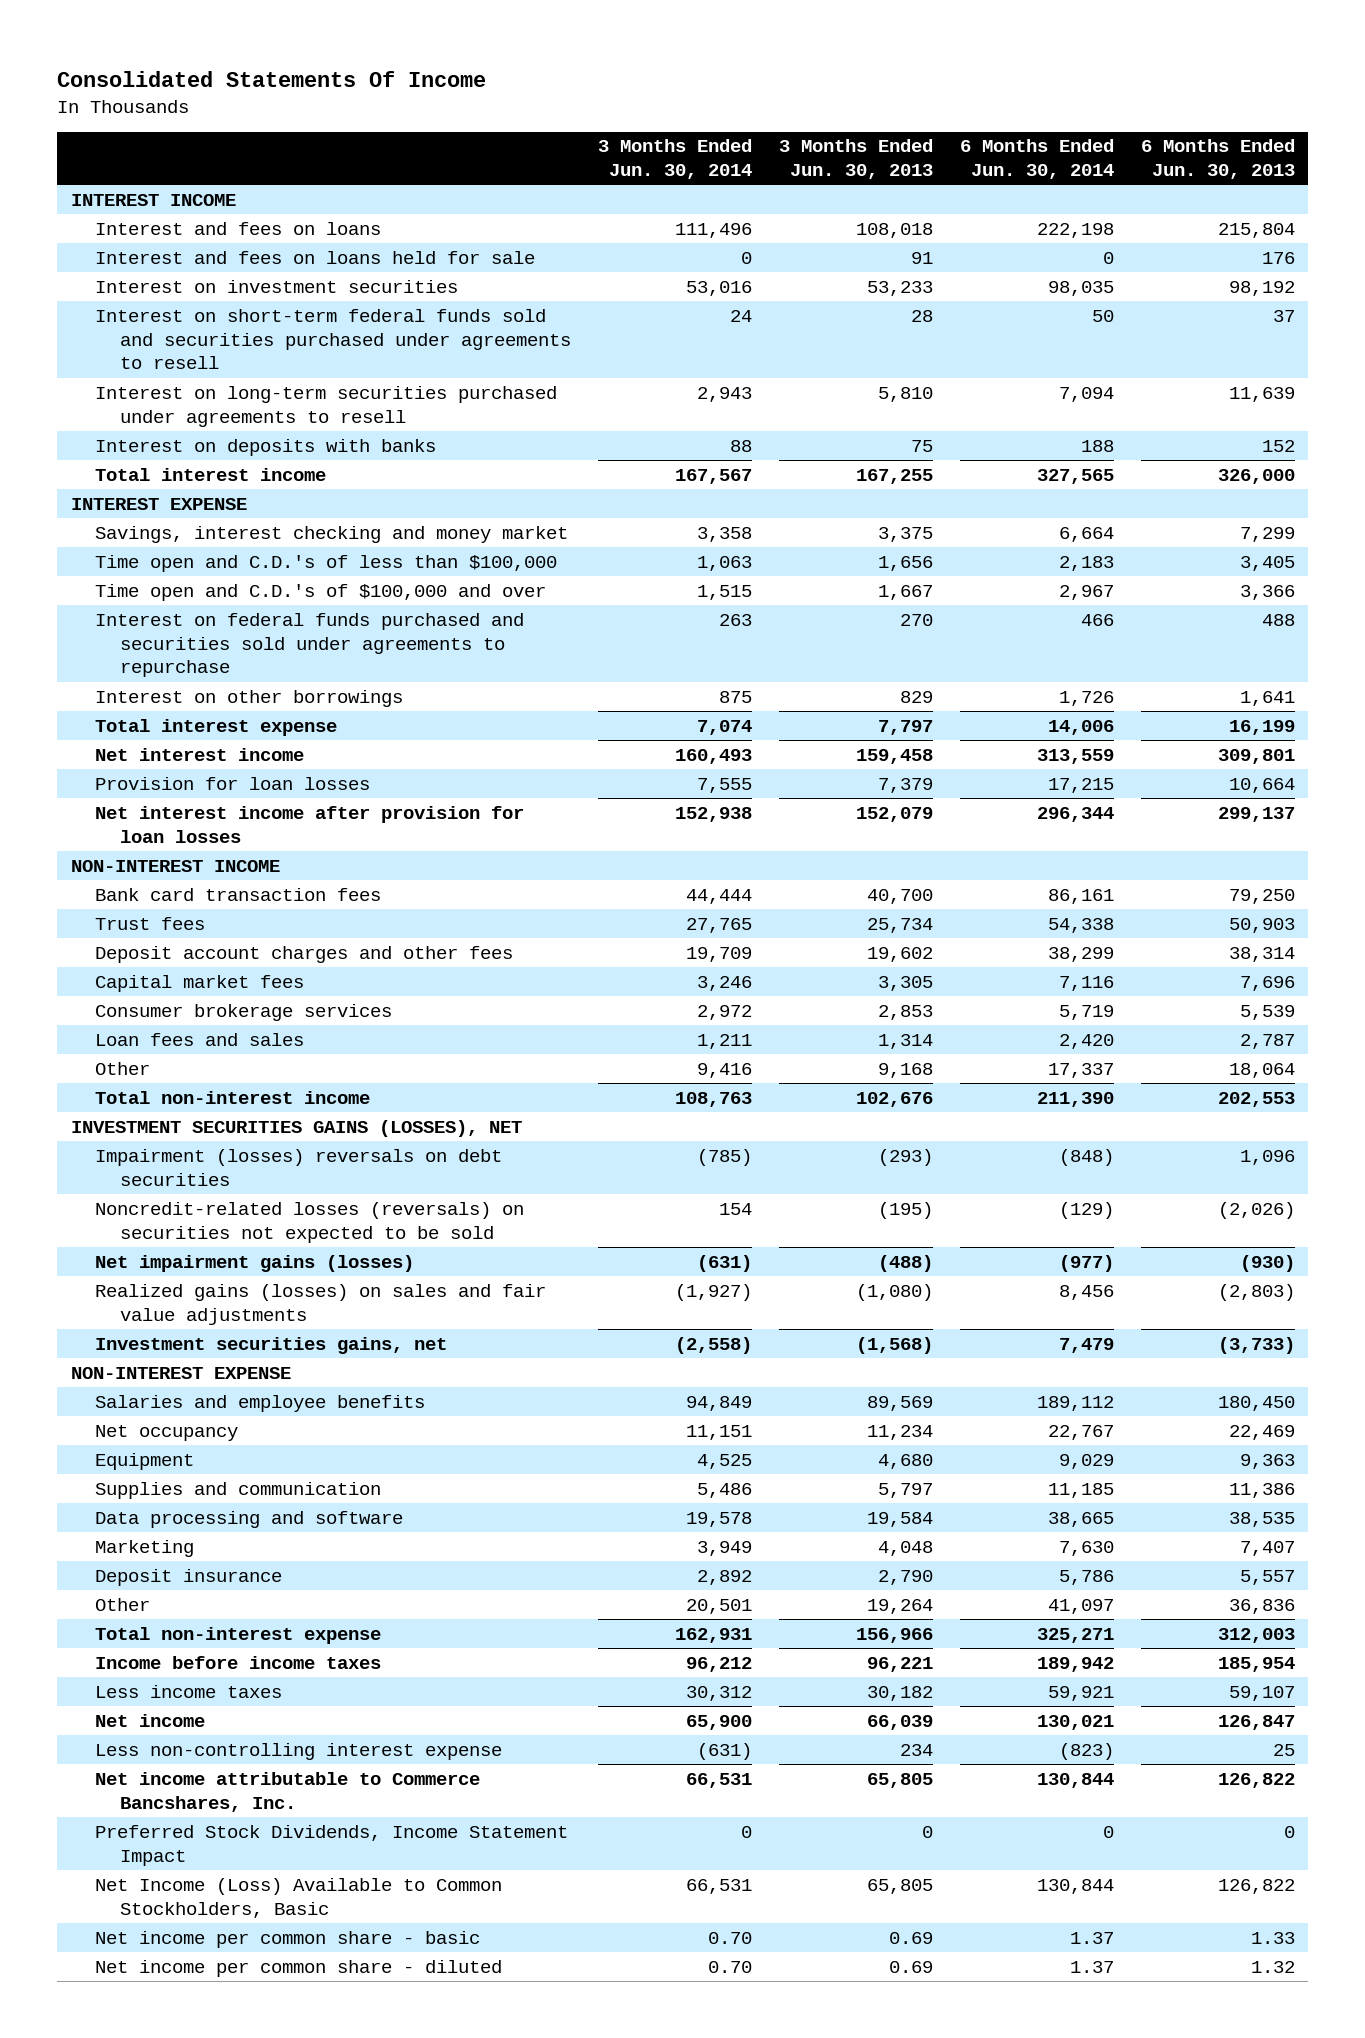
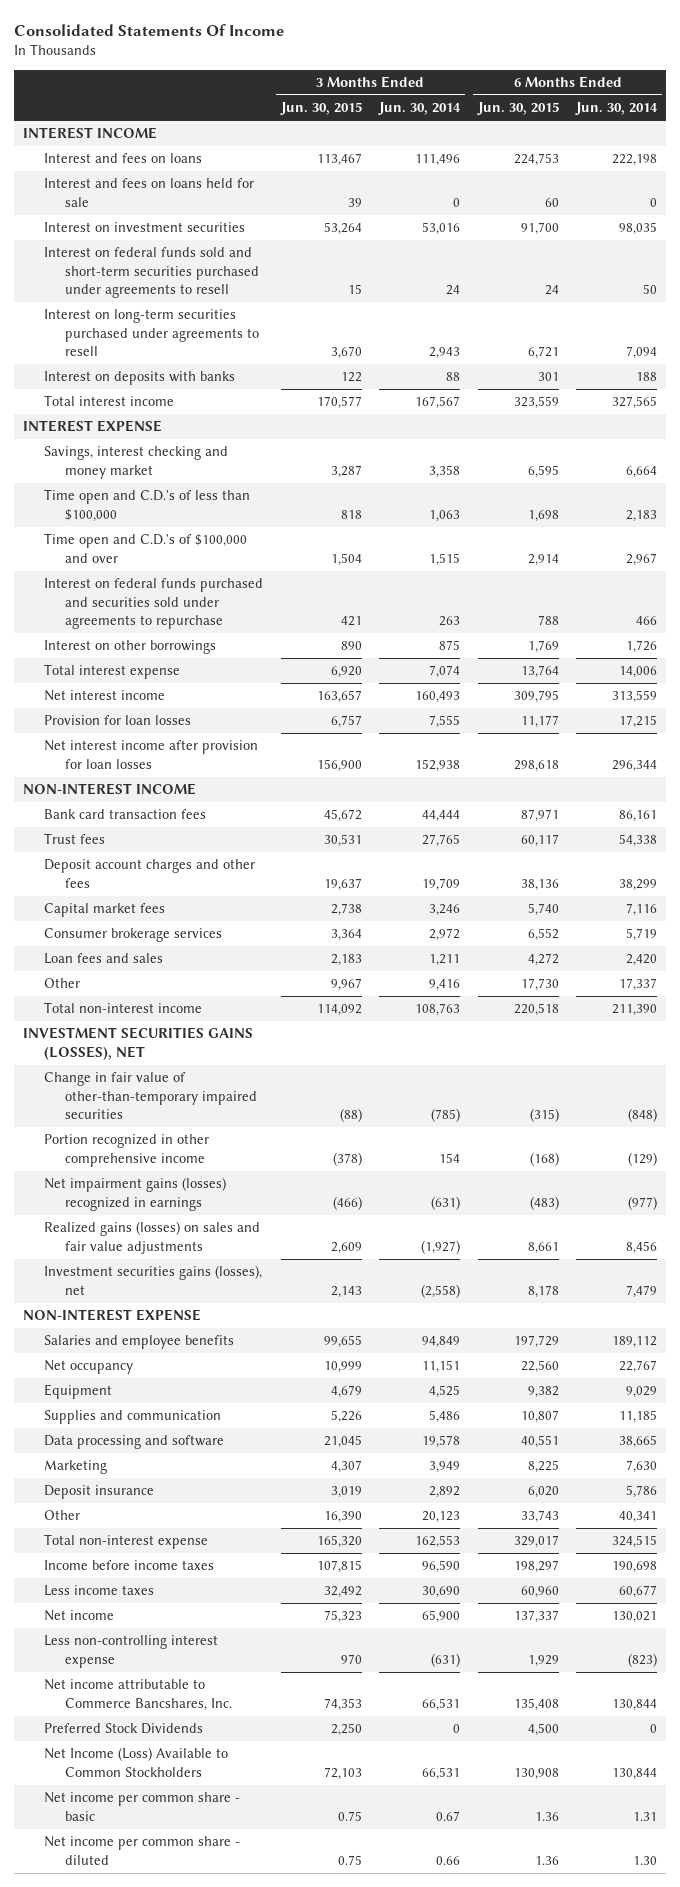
- | 3 Months Ended Jun. 30, 2014 | 3 Months Ended Jun. 30, 2013 | 6 Months Ended Jun. 30, 2014 | 6 Months Ended Jun. 30, 2013
+ | 3 Months Ended Jun. 30, 2015 | 3 Months Ended Jun. 30, 2014 | 6 Months Ended Jun. 30, 2015 | 6 Months Ended Jun. 30, 2014
- Interest on short-term federal funds sold and securities purchased under agreements to resell | 24 | 28 | 50 | 37
+ Interest on federal funds sold and short-term securities purchased under agreements to resell | 15 | 24 | 24 | 50
- Impairment (losses) reversals on debt securities | (785) | (293) | (848) | 1,096
- Noncredit-related losses (reversals) on securities not expected to be sold | 154 | (195) | (129) | (2,026)
- Net impairment gains (losses) | (631) | (488) | (977) | (930)
+ Change in fair value of other-than-temporary impaired securities | (88) | (785) | (315) | (848)
+ Portion recognized in other comprehensive income | (378) | 154 | (168) | (129)
+ Net impairment gains (losses) recognized in earnings | (466) | (631) | (483) | (977)
- Investment securities gains, net | (2,558) | (1,568) | 7,479 | (3,733)
+ Investment securities gains (losses), net | 2,143 | (2,558) | 8,178 | 7,479
- Other | 20,501 | 19,264 | 41,097 | 36,836
- Total non-interest expense | 162,931 | 156,966 | 325,271 | 312,003
- Income before income taxes | 96,212 | 96,221 | 189,942 | 185,954
- Less income taxes | 30,312 | 30,182 | 59,921 | 59,107
+ Other | 16,390 | 20,123 | 33,743 | 40,341
+ Total non-interest expense | 165,320 | 162,553 | 329,017 | 324,515
+ Income before income taxes | 107,815 | 96,590 | 198,297 | 190,698
+ Less income taxes | 32,492 | 30,690 | 60,960 | 60,677
- Preferred Stock Dividends, Income Statement Impact | 0 | 0 | 0 | 0
- Net Income (Loss) Available to Common Stockholders, Basic | 66,531 | 65,805 | 130,844 | 126,822
- Net income per common share - basic | 0.70 | 0.69 | 1.37 | 1.33
- Net income per common share - diluted | 0.70 | 0.69 | 1.37 | 1.32
+ Preferred Stock Dividends | 2,250 | 0 | 4,500 | 0
+ Net Income (Loss) Available to Common Stockholders | 72,103 | 66,531 | 130,908 | 130,844
+ Net income per common share - basic | 0.75 | 0.67 | 1.36 | 1.31
+ Net income per common share - diluted | 0.75 | 0.66 | 1.36 | 1.30

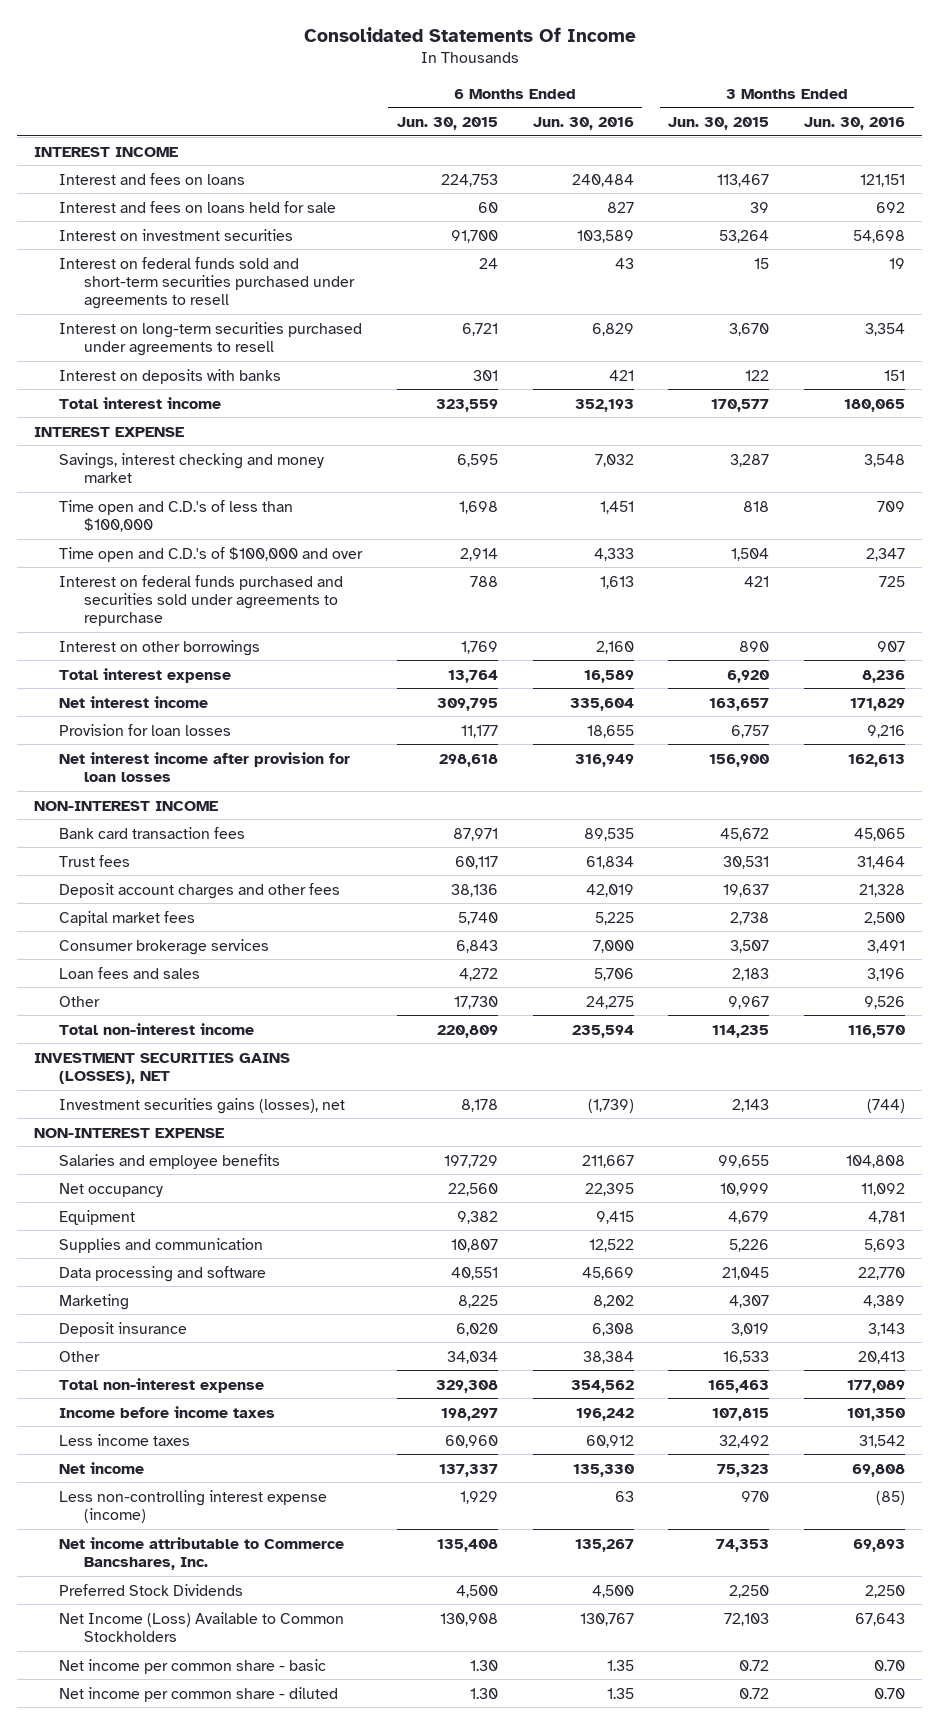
- | 3 Months Ended Jun. 30, 2015 | 3 Months Ended Jun. 30, 2014 | 6 Months Ended Jun. 30, 2015 | 6 Months Ended Jun. 30, 2014
+ | 6 Months Ended Jun. 30, 2015 | 6 Months Ended Jun. 30, 2016 | 3 Months Ended Jun. 30, 2015 | 3 Months Ended Jun. 30, 2016
- Consumer brokerage services | 3,364 | 2,972 | 6,552 | 5,719
+ Consumer brokerage services | 6,843 | 7,000 | 3,507 | 3,491
- Total non-interest income | 114,092 | 108,763 | 220,518 | 211,390
+ Total non-interest income | 220,809 | 235,594 | 114,235 | 116,570
- Change in fair value of other-than-temporary impaired securities | (88) | (785) | (315) | (848)
- Portion recognized in other comprehensive income | (378) | 154 | (168) | (129)
- Net impairment gains (losses) recognized in earnings | (466) | (631) | (483) | (977)
- Realized gains (losses) on sales and fair value adjustments | 2,609 | (1,927) | 8,661 | 8,456
- Other | 16,390 | 20,123 | 33,743 | 40,341
- Total non-interest expense | 165,320 | 162,553 | 329,017 | 324,515
+ Other | 34,034 | 38,384 | 16,533 | 20,413
+ Total non-interest expense | 329,308 | 354,562 | 165,463 | 177,089
- Less non-controlling interest expense | 970 | (631) | 1,929 | (823)
+ Less non-controlling interest expense (income) | 1,929 | 63 | 970 | (85)
- Net income per common share - basic | 0.75 | 0.67 | 1.36 | 1.31
- Net income per common share - diluted | 0.75 | 0.66 | 1.36 | 1.30
+ Net income per common share - basic | 1.30 | 1.35 | 0.72 | 0.70
+ Net income per common share - diluted | 1.30 | 1.35 | 0.72 | 0.70

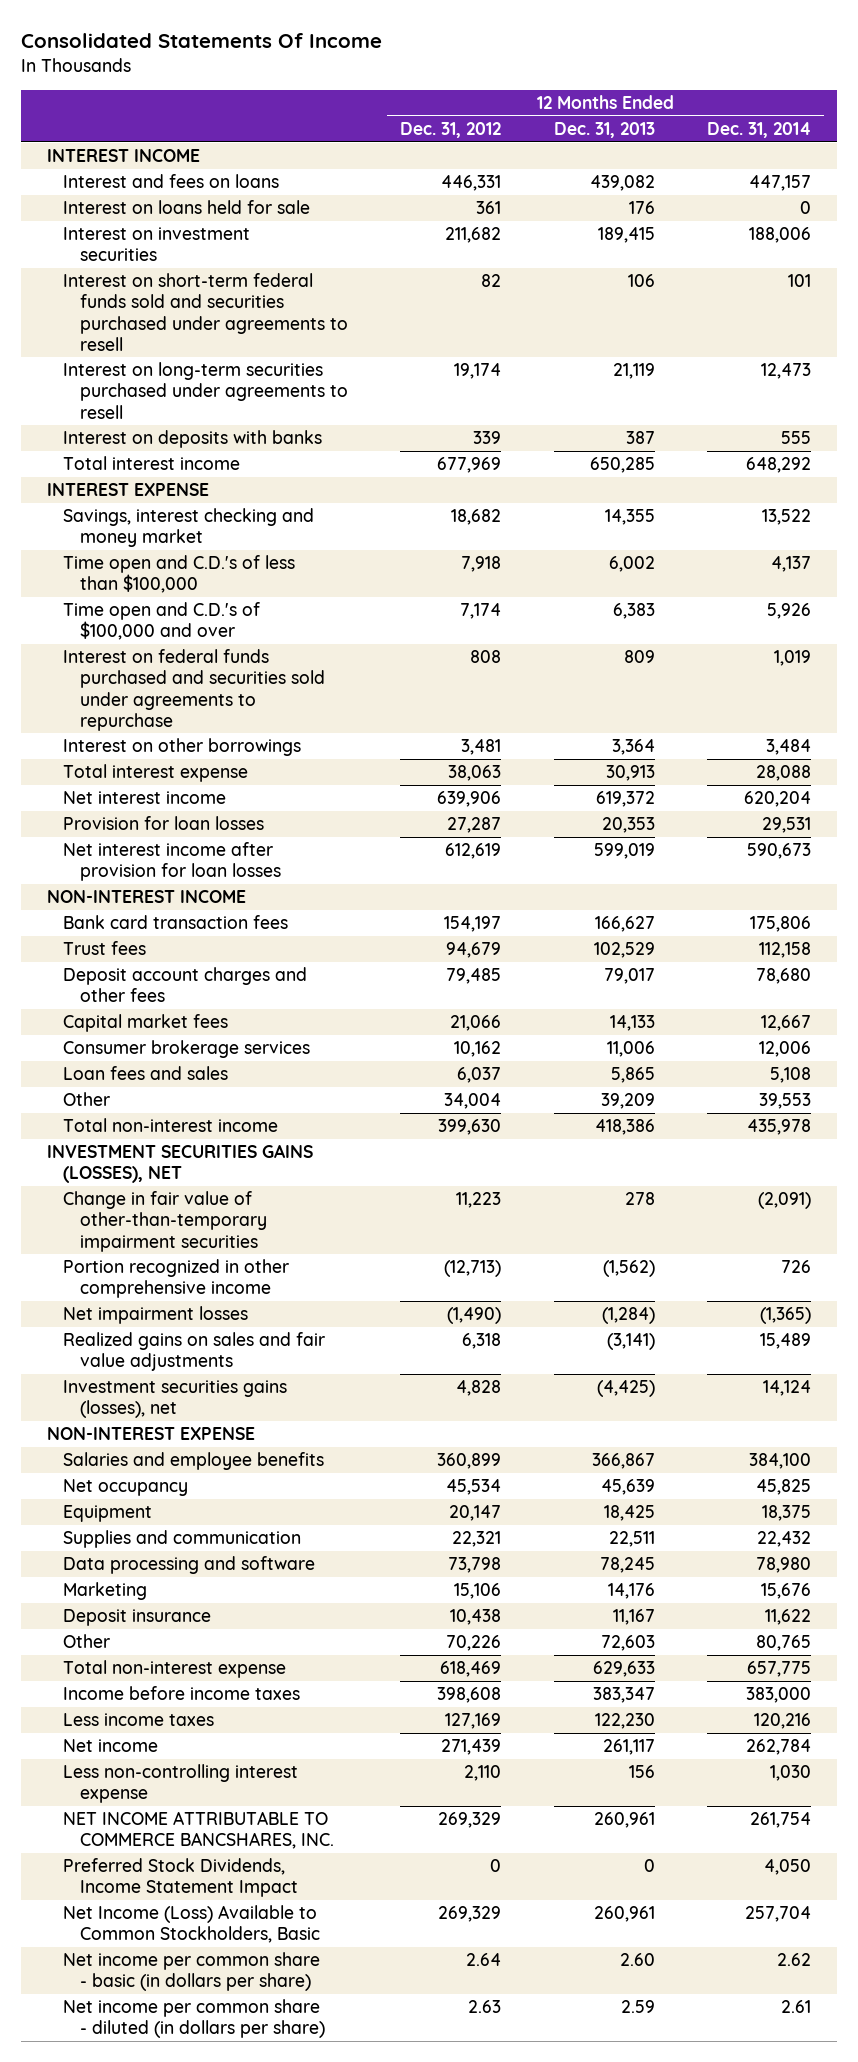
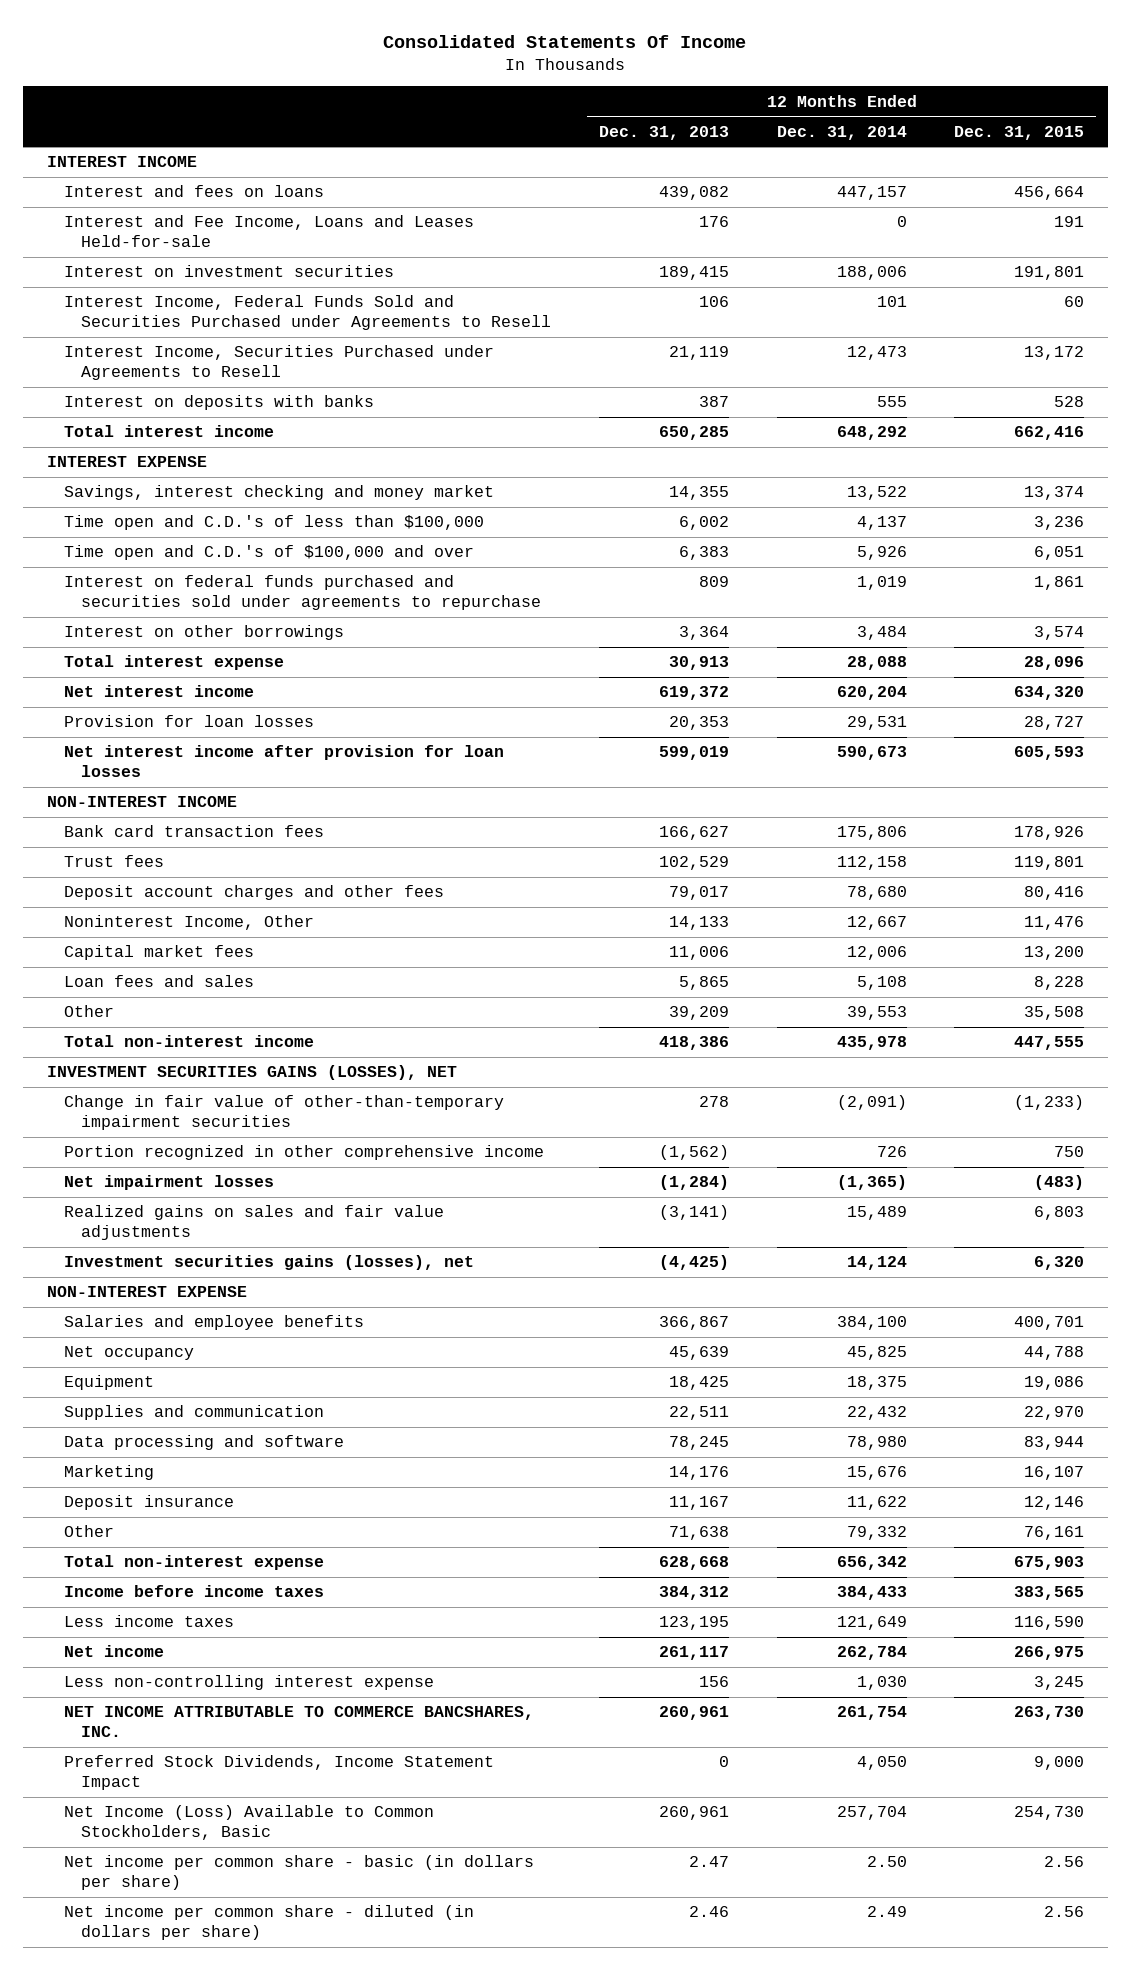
- | 12 Months Ended Dec. 31, 2012 | 12 Months Ended Dec. 31, 2013 | 12 Months Ended Dec. 31, 2014
+ | 12 Months Ended Dec. 31, 2013 | 12 Months Ended Dec. 31, 2014 | 12 Months Ended Dec. 31, 2015
- Interest on loans held for sale | 361 | 176 | 0
+ Interest and Fee Income, Loans and Leases Held-for-sale | 176 | 0 | 191
- Interest on short-term federal funds sold and securities purchased under agreements to resell | 82 | 106 | 101
- Interest on long-term securities purchased under agreements to resell | 19,174 | 21,119 | 12,473
+ Interest Income, Federal Funds Sold and Securities Purchased under Agreements to Resell | 106 | 101 | 60
+ Interest Income, Securities Purchased under Agreements to Resell | 21,119 | 12,473 | 13,172
- Capital market fees | 21,066 | 14,133 | 12,667
- Consumer brokerage services | 10,162 | 11,006 | 12,006
+ Noninterest Income, Other | 14,133 | 12,667 | 11,476
+ Capital market fees | 11,006 | 12,006 | 13,200
- Other | 70,226 | 72,603 | 80,765
- Total non-interest expense | 618,469 | 629,633 | 657,775
- Income before income taxes | 398,608 | 383,347 | 383,000
- Less income taxes | 127,169 | 122,230 | 120,216
+ Other | 71,638 | 79,332 | 76,161
+ Total non-interest expense | 628,668 | 656,342 | 675,903
+ Income before income taxes | 384,312 | 384,433 | 383,565
+ Less income taxes | 123,195 | 121,649 | 116,590
- Net income per common share - basic (in dollars per share) | 2.64 | 2.60 | 2.62
- Net income per common share - diluted (in dollars per share) | 2.63 | 2.59 | 2.61
+ Net income per common share - basic (in dollars per share) | 2.47 | 2.50 | 2.56
+ Net income per common share - diluted (in dollars per share) | 2.46 | 2.49 | 2.56

